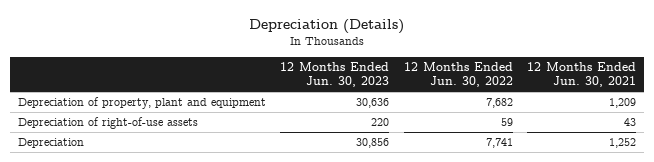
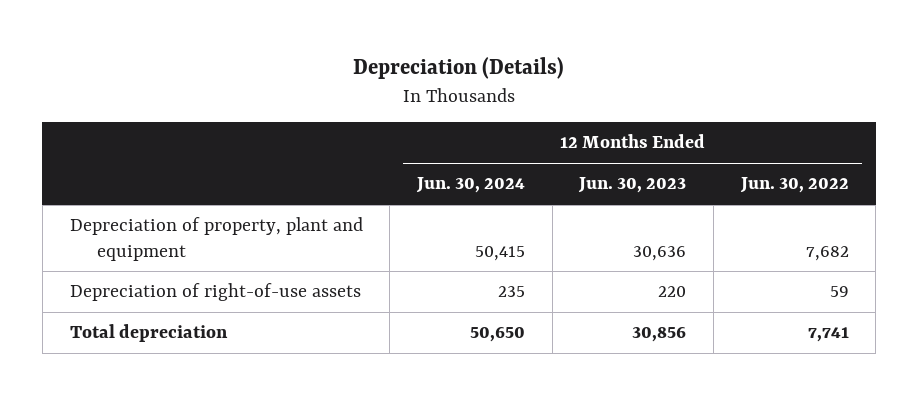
- | 12 Months Ended Jun. 30, 2023 | 12 Months Ended Jun. 30, 2022 | 12 Months Ended Jun. 30, 2021
+ | 12 Months Ended Jun. 30, 2024 | 12 Months Ended Jun. 30, 2023 | 12 Months Ended Jun. 30, 2022
- Depreciation | 30,856 | 7,741 | 1,252
+ Total depreciation | 50,650 | 30,856 | 7,741

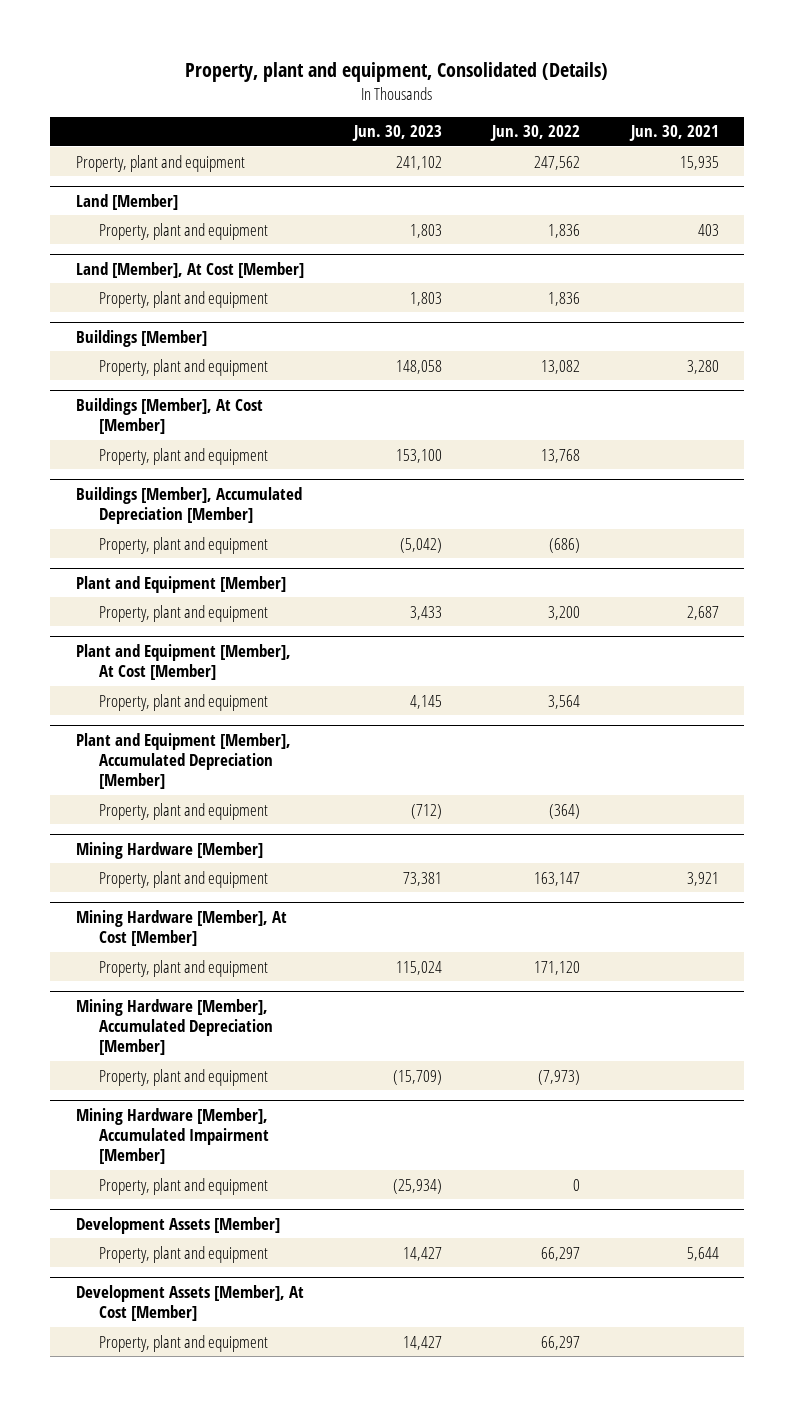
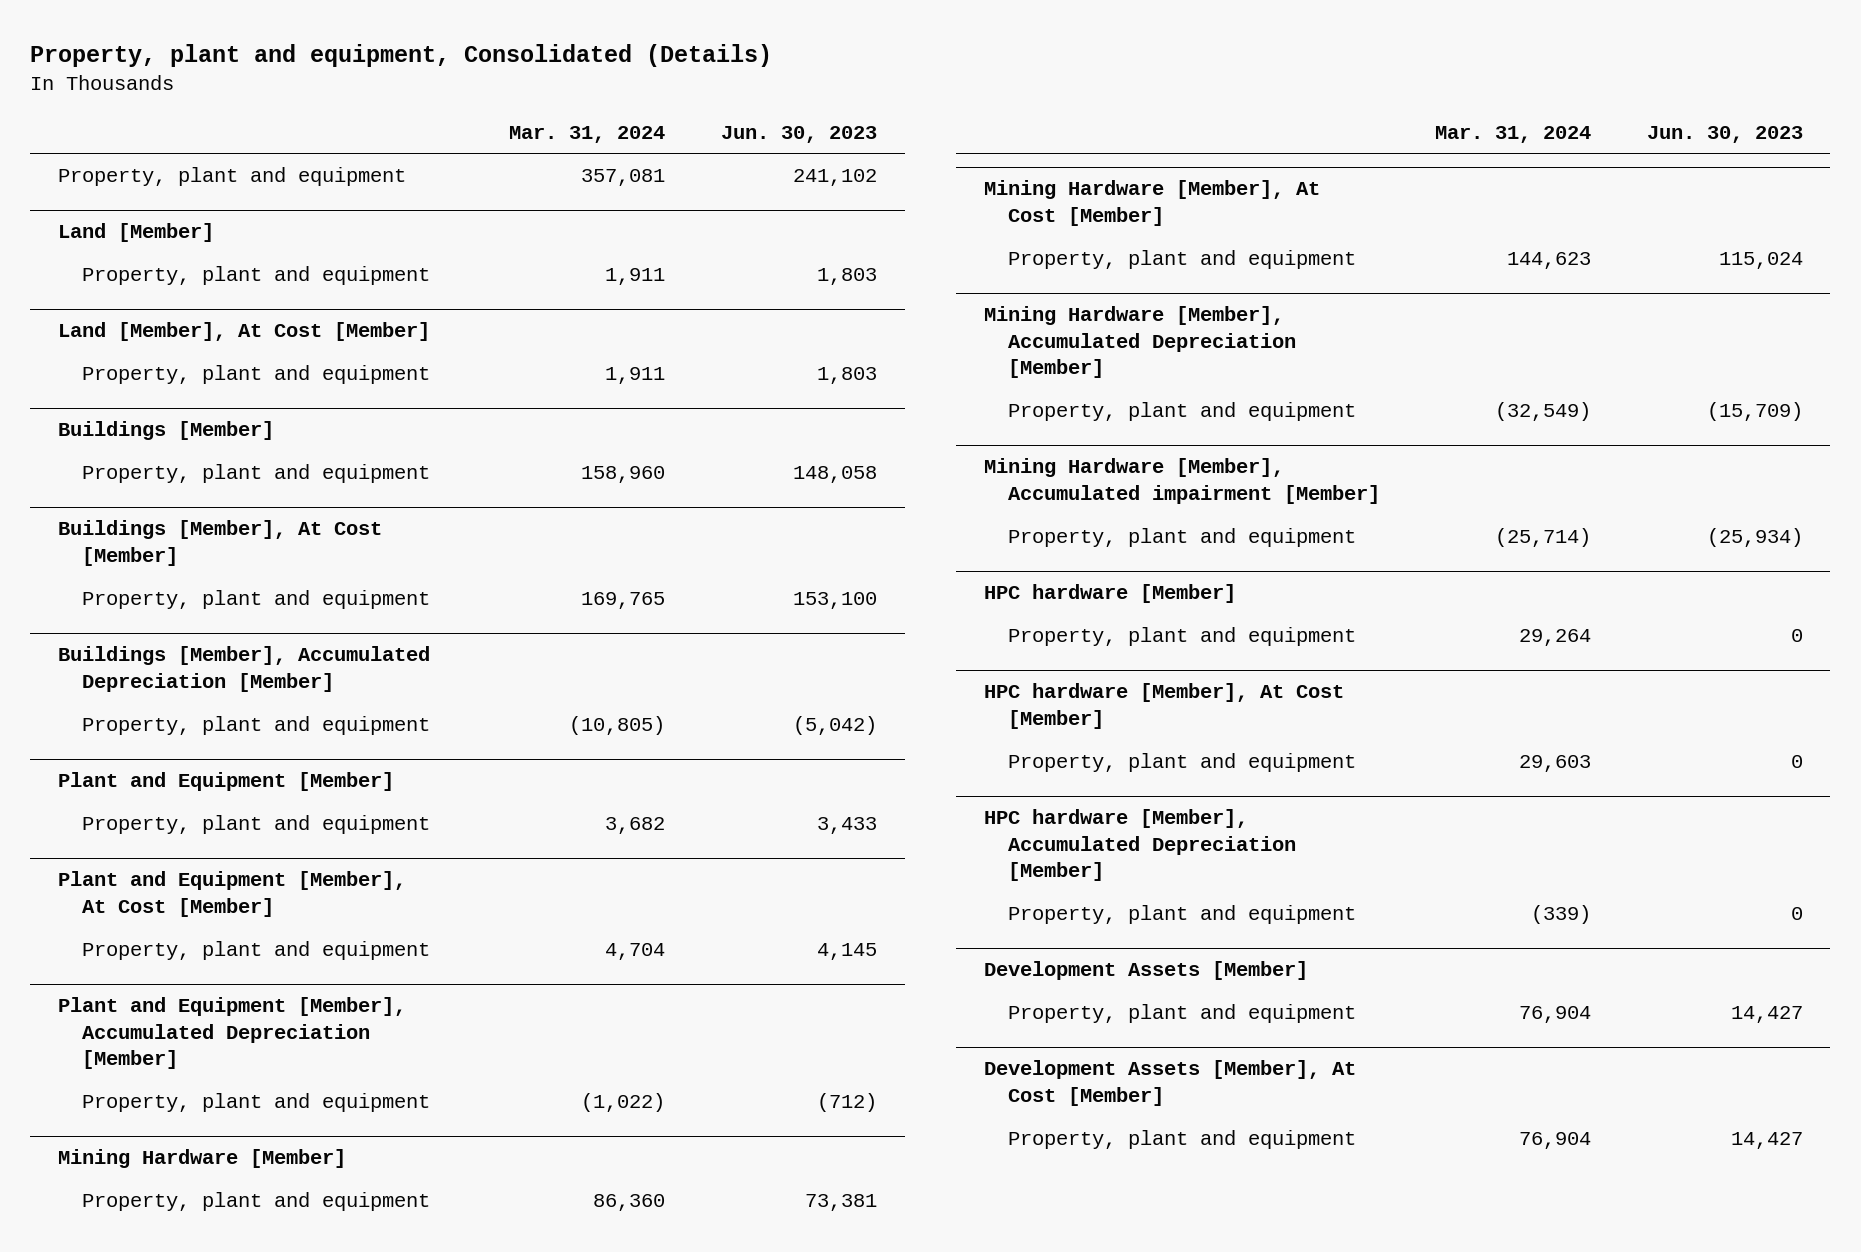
- | Jun. 30, 2023 | Jun. 30, 2022 | Jun. 30, 2021
+ | Mar. 31, 2024 | Jun. 30, 2023
- Mining Hardware [Member], Accumulated Impairment [Member]
+ Mining Hardware [Member], Accumulated impairment [Member]
+ HPC hardware [Member]
+ Property, plant and equipment | 29,264 | 0
+ HPC hardware [Member], At Cost [Member]
+ Property, plant and equipment | 29,603 | 0
+ HPC hardware [Member], Accumulated Depreciation [Member]
+ Property, plant and equipment | (339) | 0

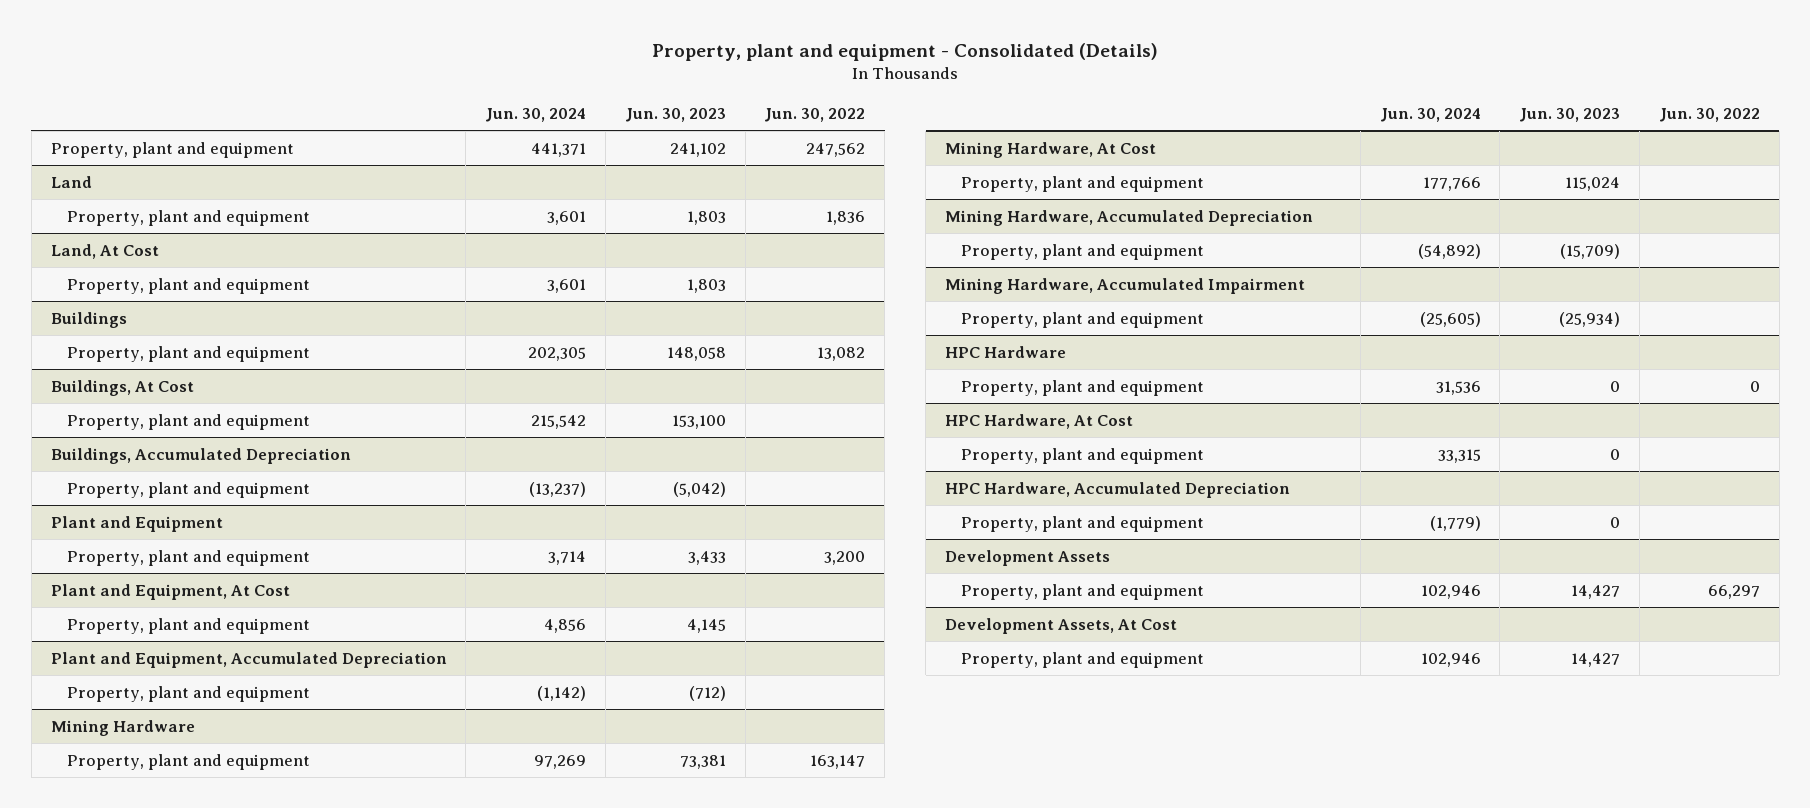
- Property, plant and equipment, Consolidated (Details)
+ Property, plant and equipment - Consolidated (Details)
- | Mar. 31, 2024 | Jun. 30, 2023
+ | Jun. 30, 2024 | Jun. 30, 2023 | Jun. 30, 2022
- Land [Member]
+ Land
- Land [Member], At Cost [Member]
+ Land, At Cost
- Buildings [Member]
+ Buildings
- Buildings [Member], At Cost [Member]
+ Buildings, At Cost
- Buildings [Member], Accumulated Depreciation [Member]
+ Buildings, Accumulated Depreciation
- Plant and Equipment [Member]
+ Plant and Equipment
- Plant and Equipment [Member], At Cost [Member]
+ Plant and Equipment, At Cost
- Plant and Equipment [Member], Accumulated Depreciation [Member]
+ Plant and Equipment, Accumulated Depreciation
- Mining Hardware [Member]
+ Mining Hardware
- Mining Hardware [Member], At Cost [Member]
+ Mining Hardware, At Cost
- Mining Hardware [Member], Accumulated Depreciation [Member]
+ Mining Hardware, Accumulated Depreciation
- Mining Hardware [Member], Accumulated impairment [Member]
+ Mining Hardware, Accumulated Impairment
- HPC hardware [Member]
+ HPC Hardware
- HPC hardware [Member], At Cost [Member]
+ HPC Hardware, At Cost
- HPC hardware [Member], Accumulated Depreciation [Member]
+ HPC Hardware, Accumulated Depreciation
- Development Assets [Member]
+ Development Assets
- Development Assets [Member], At Cost [Member]
+ Development Assets, At Cost

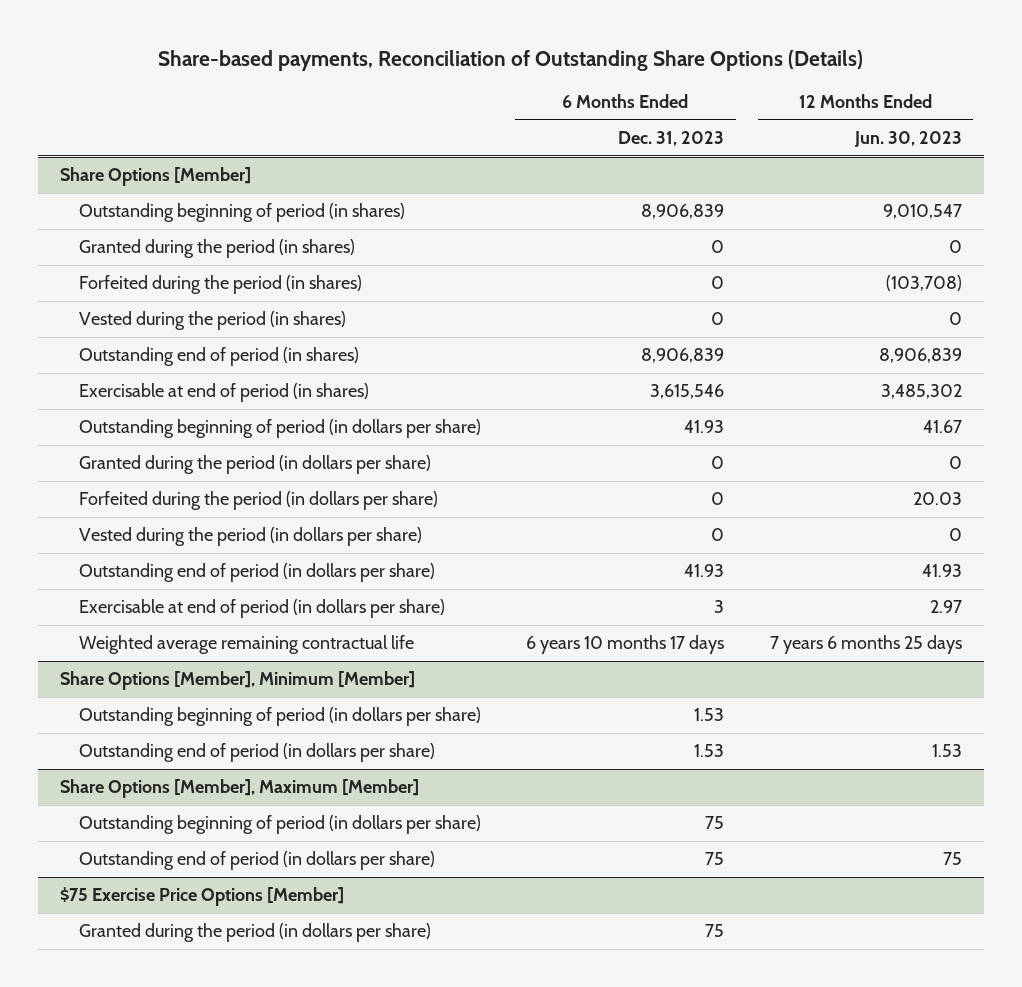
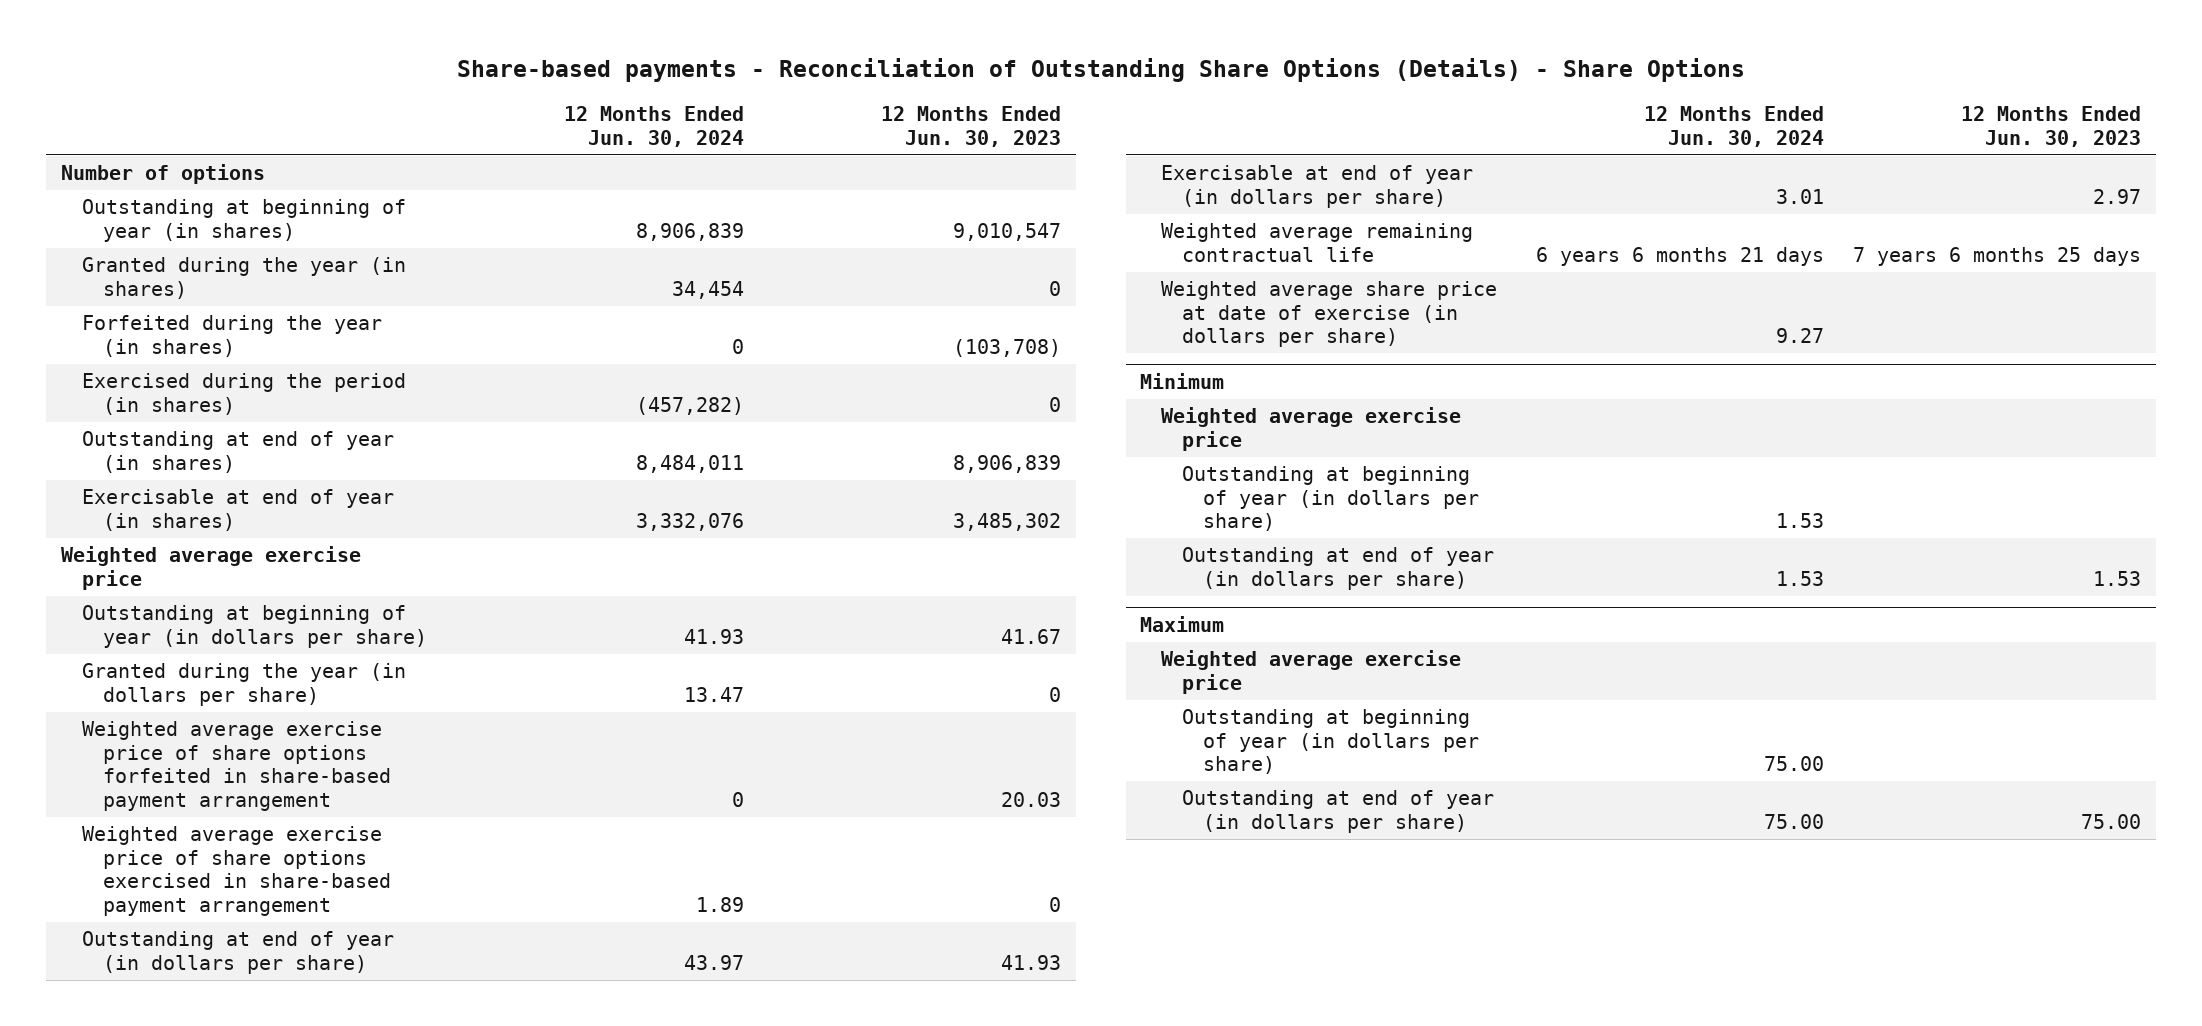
- Share-based payments, Reconciliation of Outstanding Share Options (Details)
+ Share-based payments - Reconciliation of Outstanding Share Options (Details) - Share Options
- | 6 Months Ended Dec. 31, 2023 | 12 Months Ended Jun. 30, 2023
+ | 12 Months Ended Jun. 30, 2024 | 12 Months Ended Jun. 30, 2023
- Share Options [Member]
- Outstanding beginning of period (in shares) | 8,906,839 | 9,010,547
- Granted during the period (in shares) | 0 | 0
- Forfeited during the period (in shares) | 0 | (103,708)
- Vested during the period (in shares) | 0 | 0
- Outstanding end of period (in shares) | 8,906,839 | 8,906,839
- Exercisable at end of period (in shares) | 3,615,546 | 3,485,302
- Outstanding beginning of period (in dollars per share) | 41.93 | 41.67
- Granted during the period (in dollars per share) | 0 | 0
- Forfeited during the period (in dollars per share) | 0 | 20.03
- Vested during the period (in dollars per share) | 0 | 0
- Outstanding end of period (in dollars per share) | 41.93 | 41.93
- Exercisable at end of period (in dollars per share) | 3 | 2.97
+ Number of options
+ Outstanding at beginning of year (in shares) | 8,906,839 | 9,010,547
+ Granted during the year (in shares) | 34,454 | 0
+ Forfeited during the year (in shares) | 0 | (103,708)
+ Exercised during the period (in shares) | (457,282) | 0
+ Outstanding at end of year (in shares) | 8,484,011 | 8,906,839
+ Exercisable at end of year (in shares) | 3,332,076 | 3,485,302
+ Weighted average exercise price
+ Outstanding at beginning of year (in dollars per share) | 41.93 | 41.67
+ Granted during the year (in dollars per share) | 13.47 | 0
+ Weighted average exercise price of share options forfeited in share-based payment arrangement | 0 | 20.03
+ Weighted average exercise price of share options exercised in share-based payment arrangement | 1.89 | 0
+ Outstanding at end of year (in dollars per share) | 43.97 | 41.93
+ Exercisable at end of year (in dollars per share) | 3.01 | 2.97
- Share Options [Member], Minimum [Member]
- Outstanding beginning of period (in dollars per share) | 1.53 |
- Outstanding end of period (in dollars per share) | 1.53 | 1.53
- Share Options [Member], Maximum [Member]
- Outstanding beginning of period (in dollars per share) | 75 |
- Outstanding end of period (in dollars per share) | 75 | 75
- $75 Exercise Price Options [Member]
- Granted during the period (in dollars per share) | 75 |
+ Weighted average share price at date of exercise (in dollars per share) | 9.27 |
+ Minimum
+ Weighted average exercise price
+ Outstanding at beginning of year (in dollars per share) | 1.53 |
+ Outstanding at end of year (in dollars per share) | 1.53 | 1.53
+ Maximum
+ Weighted average exercise price
+ Outstanding at beginning of year (in dollars per share) | 75.00 |
+ Outstanding at end of year (in dollars per share) | 75.00 | 75.00

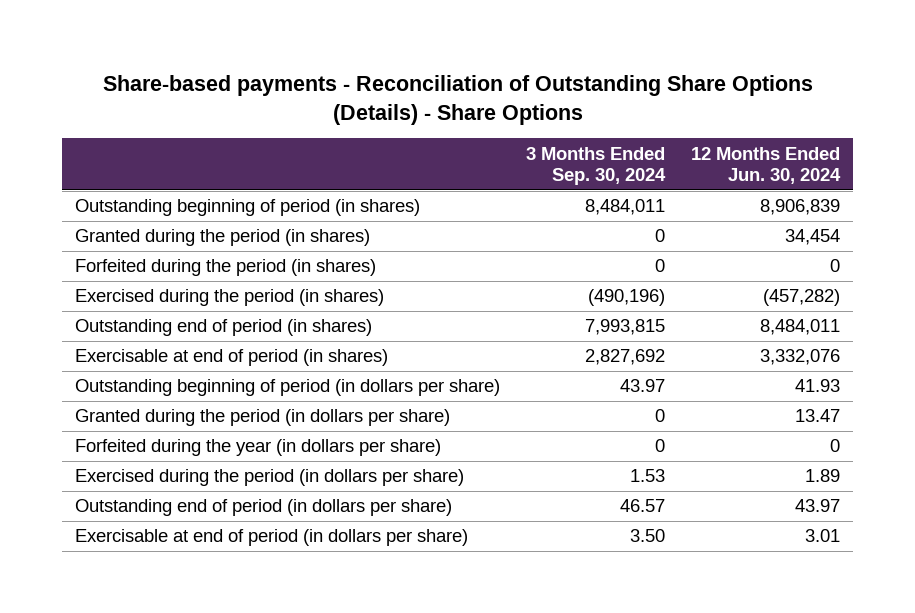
- | 12 Months Ended Jun. 30, 2024 | 12 Months Ended Jun. 30, 2023
+ | 3 Months Ended Sep. 30, 2024 | 12 Months Ended Jun. 30, 2024
- Number of options
- Outstanding at beginning of year (in shares) | 8,906,839 | 9,010,547
- Granted during the year (in shares) | 34,454 | 0
- Forfeited during the year (in shares) | 0 | (103,708)
+ Outstanding beginning of period (in shares) | 8,484,011 | 8,906,839
+ Granted during the period (in shares) | 0 | 34,454
+ Forfeited during the period (in shares) | 0 | 0
- Outstanding at end of year (in shares) | 8,484,011 | 8,906,839
- Exercisable at end of year (in shares) | 3,332,076 | 3,485,302
- Weighted average exercise price
- Outstanding at beginning of year (in dollars per share) | 41.93 | 41.67
- Granted during the year (in dollars per share) | 13.47 | 0
- Weighted average exercise price of share options forfeited in share-based payment arrangement | 0 | 20.03
- Weighted average exercise price of share options exercised in share-based payment arrangement | 1.89 | 0
- Outstanding at end of year (in dollars per share) | 43.97 | 41.93
- Exercisable at end of year (in dollars per share) | 3.01 | 2.97
- Weighted average remaining contractual life | 6 years 6 months 21 days | 7 years 6 months 25 days
- Weighted average share price at date of exercise (in dollars per share) | 9.27 |
- Minimum
- Weighted average exercise price
- Outstanding at beginning of year (in dollars per share) | 1.53 |
- Outstanding at end of year (in dollars per share) | 1.53 | 1.53
- Maximum
- Weighted average exercise price
- Outstanding at beginning of year (in dollars per share) | 75.00 |
- Outstanding at end of year (in dollars per share) | 75.00 | 75.00
+ Outstanding end of period (in shares) | 7,993,815 | 8,484,011
+ Exercisable at end of period (in shares) | 2,827,692 | 3,332,076
+ Outstanding beginning of period (in dollars per share) | 43.97 | 41.93
+ Granted during the period (in dollars per share) | 0 | 13.47
+ Forfeited during the year (in dollars per share) | 0 | 0
+ Exercised during the period (in dollars per share) | 1.53 | 1.89
+ Outstanding end of period (in dollars per share) | 46.57 | 43.97
+ Exercisable at end of period (in dollars per share) | 3.50 | 3.01

